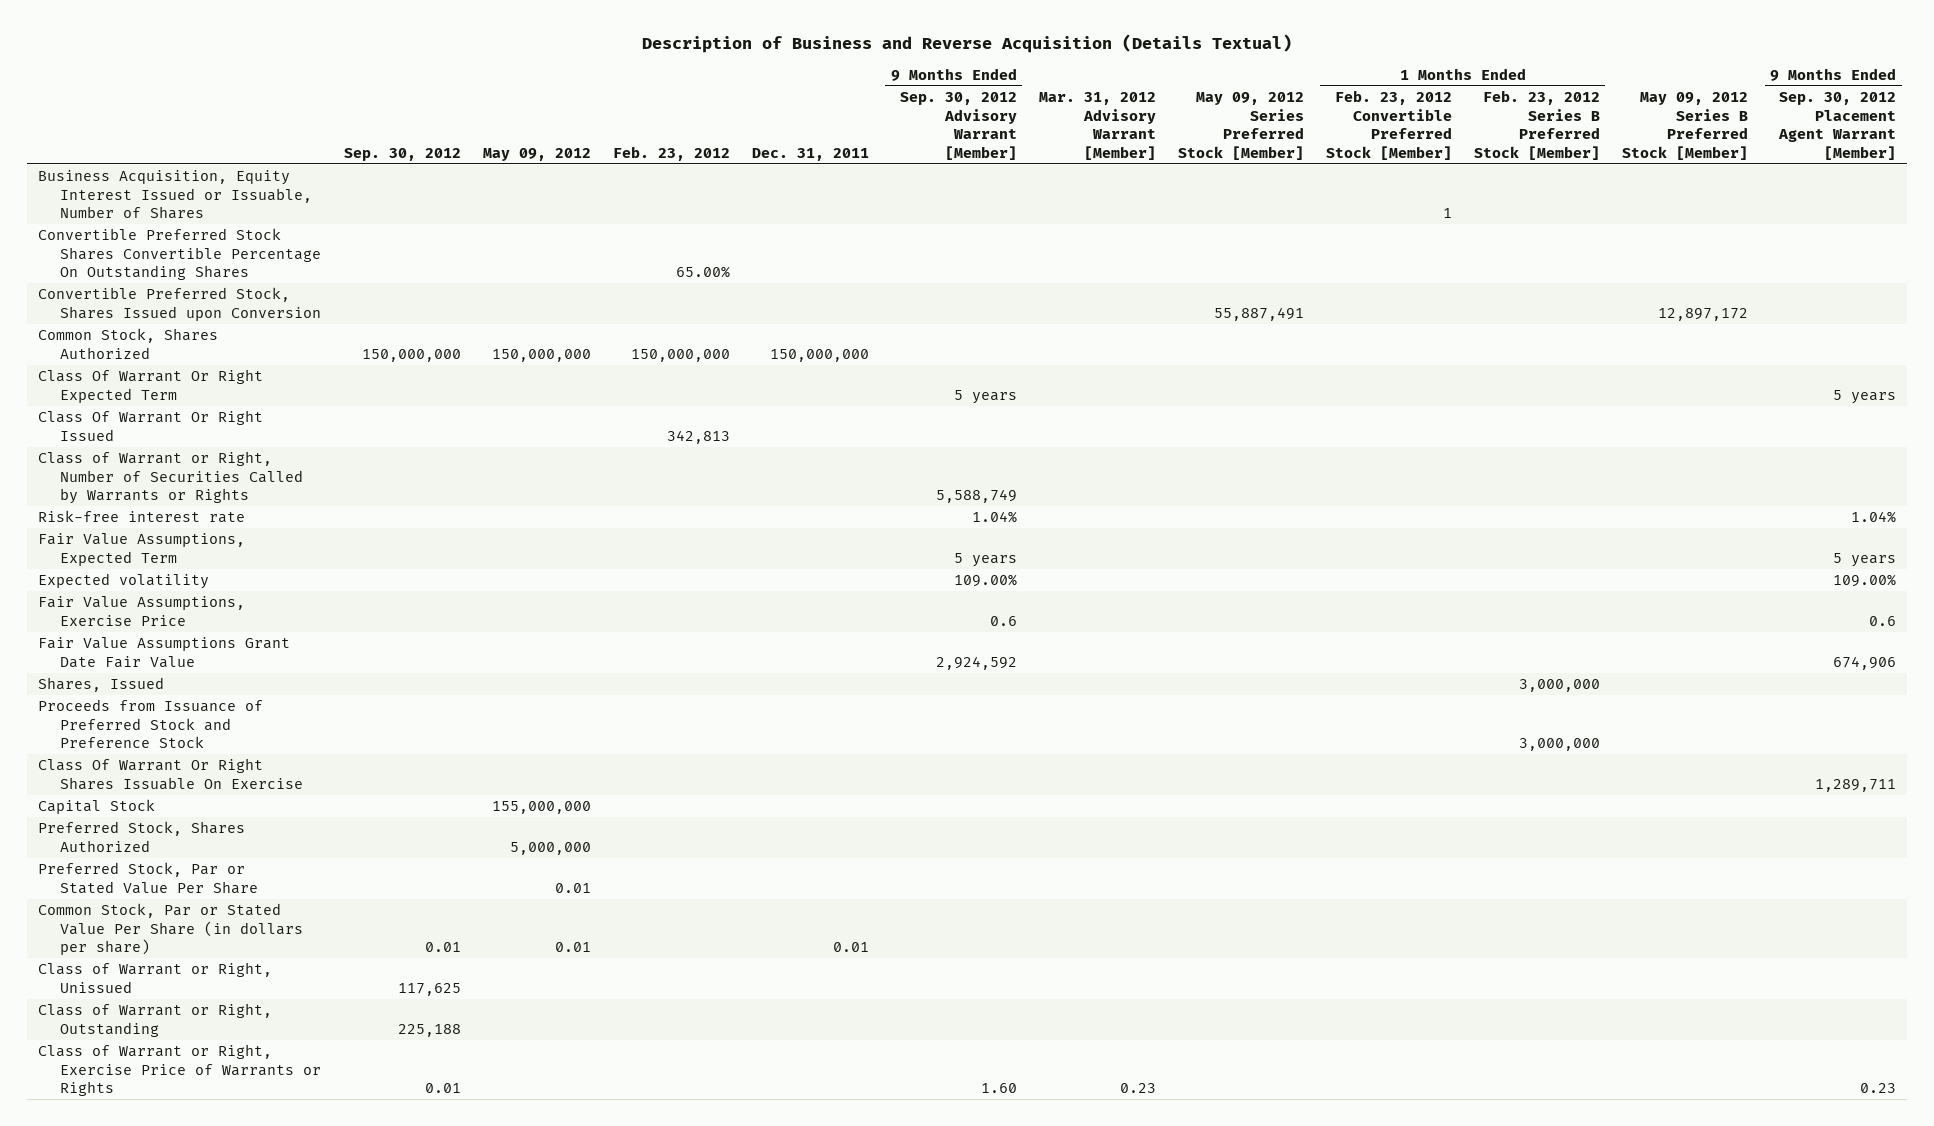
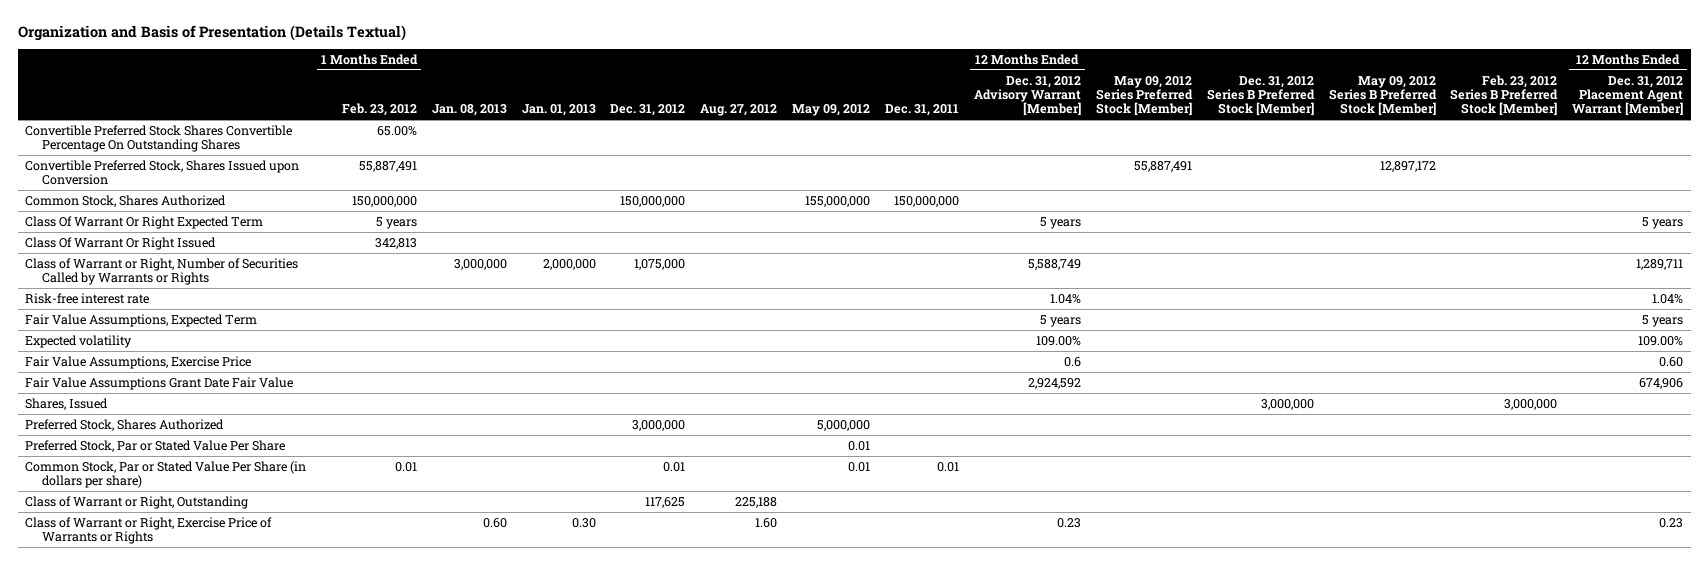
- Description of Business and Reverse Acquisition (Details Textual)
+ Organization and Basis of Presentation (Details Textual)
- | Sep. 30, 2012 | May 09, 2012 | Feb. 23, 2012 | Dec. 31, 2011 | 9 Months Ended Sep. 30, 2012 Advisory Warrant [Member] | Mar. 31, 2012 Advisory Warrant [Member] | May 09, 2012 Series Preferred Stock [Member] | 1 Months Ended Feb. 23, 2012 Convertible Preferred Stock [Member] | 1 Months Ended Feb. 23, 2012 Series B Preferred Stock [Member] | May 09, 2012 Series B Preferred Stock [Member] | 9 Months Ended Sep. 30, 2012 Placement Agent Warrant [Member]
+ | 1 Months Ended Feb. 23, 2012 | Jan. 08, 2013 | Jan. 01, 2013 | Dec. 31, 2012 | Aug. 27, 2012 | May 09, 2012 | Dec. 31, 2011 | 12 Months Ended Dec. 31, 2012 Advisory Warrant [Member] | May 09, 2012 Series Preferred Stock [Member] | Dec. 31, 2012 Series B Preferred Stock [Member] | May 09, 2012 Series B Preferred Stock [Member] | Feb. 23, 2012 Series B Preferred Stock [Member] | 12 Months Ended Dec. 31, 2012 Placement Agent Warrant [Member]
- Business Acquisition, Equity Interest Issued or Issuable, Number of Shares | | | | | | | | 1 | | |
- Common Stock, Shares Authorized | 150,000,000 | 150,000,000 | 150,000,000 | 150,000,000 | | | | | | |
+ Common Stock, Shares Authorized | 150,000,000 | | | 150,000,000 | | 155,000,000 | 150,000,000 | | | | | |
- Proceeds from Issuance of Preferred Stock and Preference Stock | | | | | | | | | 3,000,000 | |
- Class Of Warrant Or Right Shares Issuable On Exercise | | | | | | | | | | | 1,289,711
- Capital Stock | | 155,000,000 | | | | | | | | |
- Class of Warrant or Right, Unissued | 117,625 | | | | | | | | | |

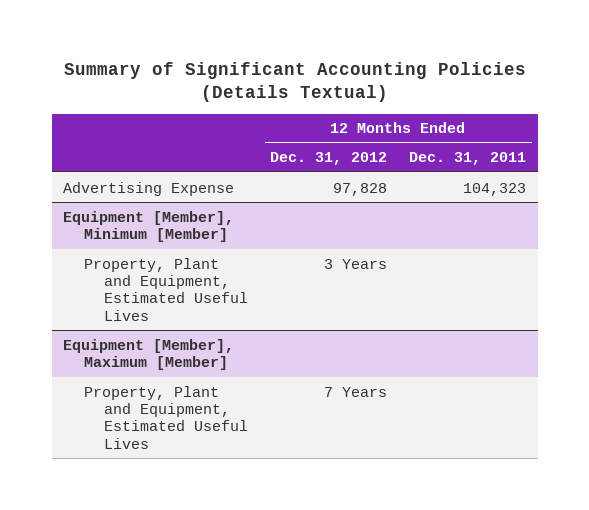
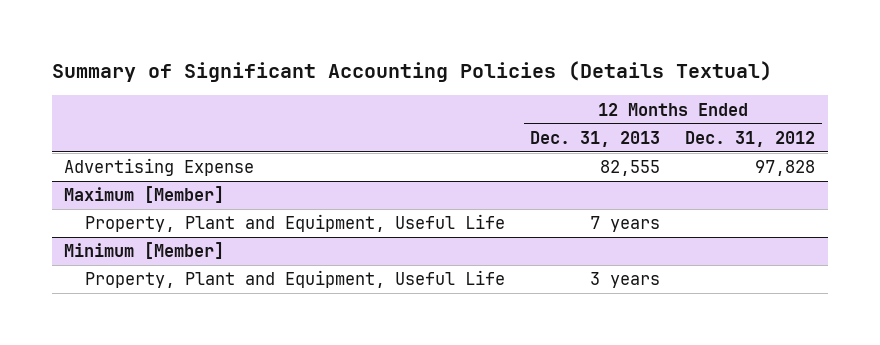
- | 12 Months Ended Dec. 31, 2012 | 12 Months Ended Dec. 31, 2011
+ | 12 Months Ended Dec. 31, 2013 | 12 Months Ended Dec. 31, 2012
- Equipment [Member], Minimum [Member]
- Property, Plant and Equipment, Estimated Useful Lives | 3 Years |
- Equipment [Member], Maximum [Member]
- Property, Plant and Equipment, Estimated Useful Lives | 7 Years |
+ Maximum [Member]
+ Property, Plant and Equipment, Useful Life | 7 years |
+ Minimum [Member]
+ Property, Plant and Equipment, Useful Life | 3 years |

